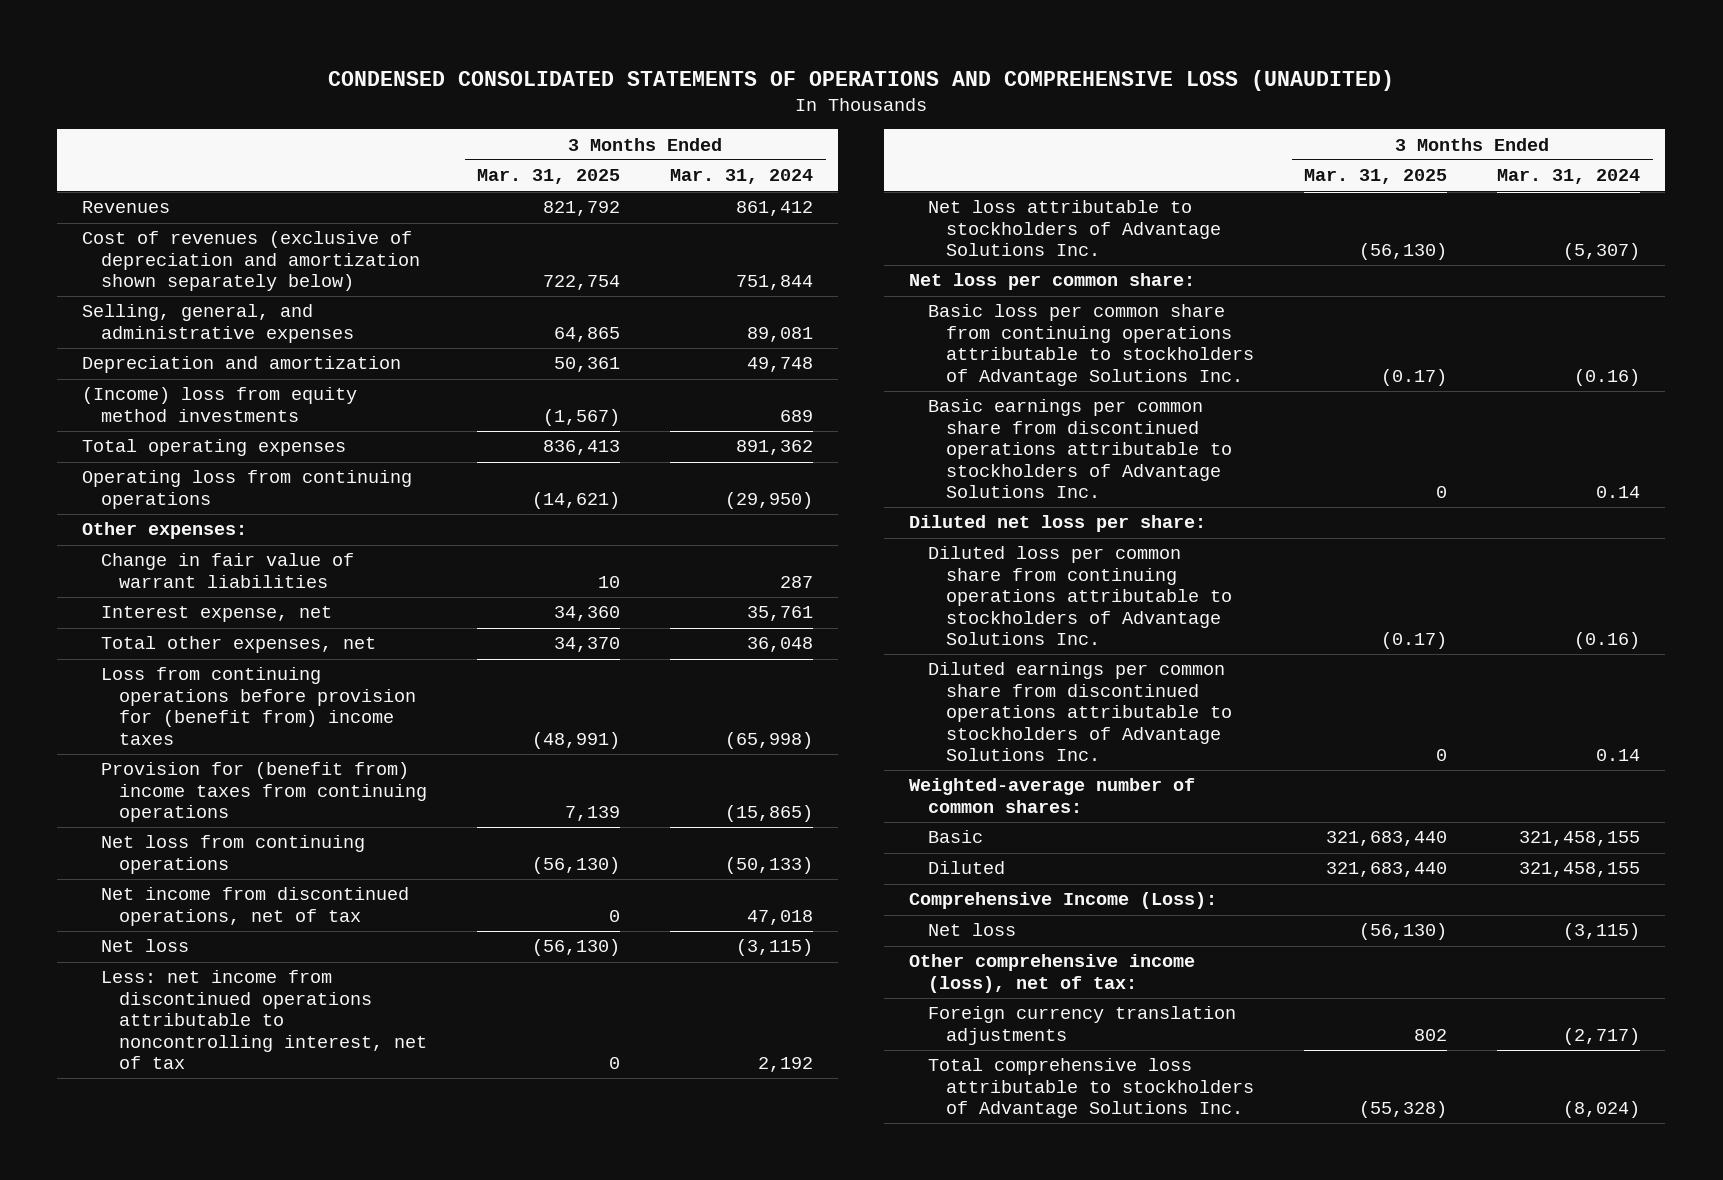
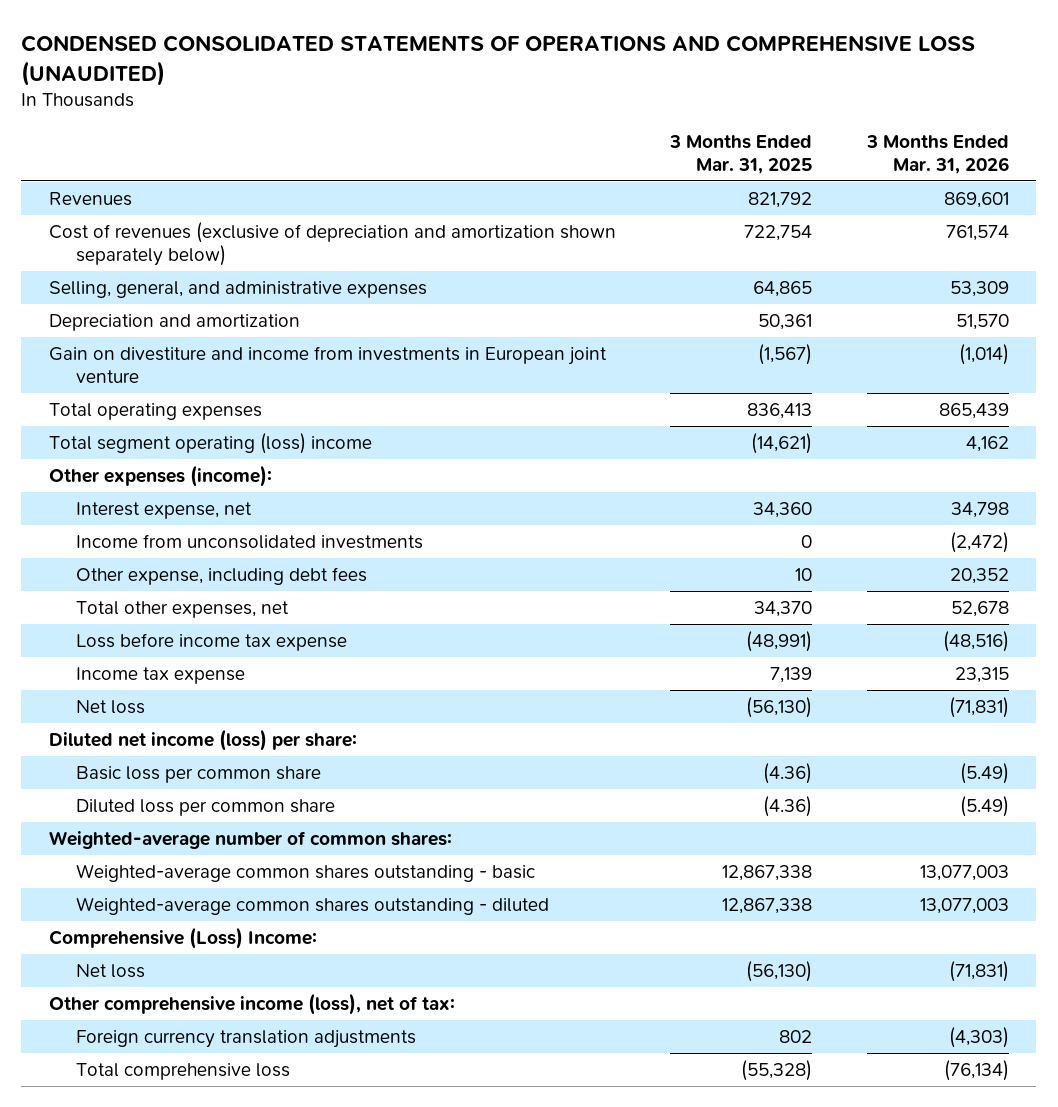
- | 3 Months Ended Mar. 31, 2025 | 3 Months Ended Mar. 31, 2024
+ | 3 Months Ended Mar. 31, 2025 | 3 Months Ended Mar. 31, 2026
- (Income) loss from equity method investments | (1,567) | 689
+ Gain on divestiture and income from investments in European joint venture | (1,567) | (1,014)
- Operating loss from continuing operations | (14,621) | (29,950)
- Other expenses:
- Change in fair value of warrant liabilities | 10 | 287
+ Total segment operating (loss) income | (14,621) | 4,162
+ Other expenses (income):
+ Income from unconsolidated investments | 0 | (2,472)
+ Other expense, including debt fees | 10 | 20,352
- Loss from continuing operations before provision for (benefit from) income taxes | (48,991) | (65,998)
- Provision for (benefit from) income taxes from continuing operations | 7,139 | (15,865)
- Net loss from continuing operations | (56,130) | (50,133)
- Net income from discontinued operations, net of tax | 0 | 47,018
+ Loss before income tax expense | (48,991) | (48,516)
+ Income tax expense | 7,139 | 23,315
- Less: net income from discontinued operations attributable to noncontrolling interest, net of tax | 0 | 2,192
- Net loss attributable to stockholders of Advantage Solutions Inc. | (56,130) | (5,307)
- Net loss per common share:
- Basic loss per common share from continuing operations attributable to stockholders of Advantage Solutions Inc. | (0.17) | (0.16)
- Basic earnings per common share from discontinued operations attributable to stockholders of Advantage Solutions Inc. | 0 | 0.14
- Diluted net loss per share:
- Diluted loss per common share from continuing operations attributable to stockholders of Advantage Solutions Inc. | (0.17) | (0.16)
- Diluted earnings per common share from discontinued operations attributable to stockholders of Advantage Solutions Inc. | 0 | 0.14
+ Diluted net income (loss) per share:
+ Basic loss per common share | (4.36) | (5.49)
+ Diluted loss per common share | (4.36) | (5.49)
- Basic | 321,683,440 | 321,458,155
- Diluted | 321,683,440 | 321,458,155
- Comprehensive Income (Loss):
+ Weighted-average common shares outstanding - basic | 12,867,338 | 13,077,003
+ Weighted-average common shares outstanding - diluted | 12,867,338 | 13,077,003
+ Comprehensive (Loss) Income:
- Total comprehensive loss attributable to stockholders of Advantage Solutions Inc. | (55,328) | (8,024)
+ Total comprehensive loss | (55,328) | (76,134)

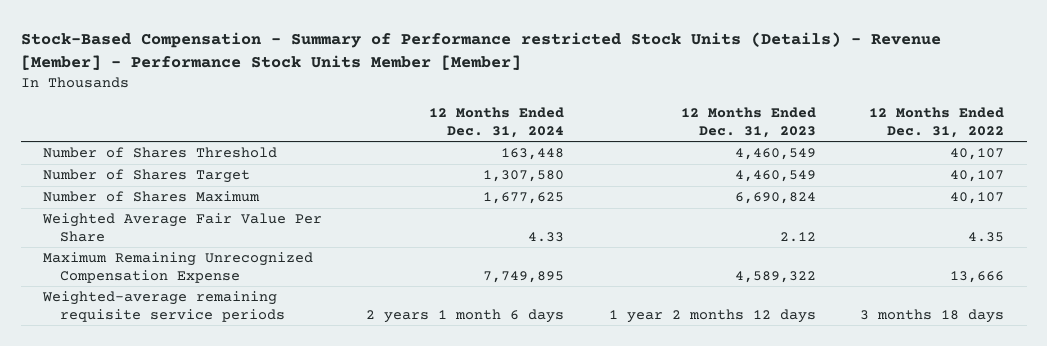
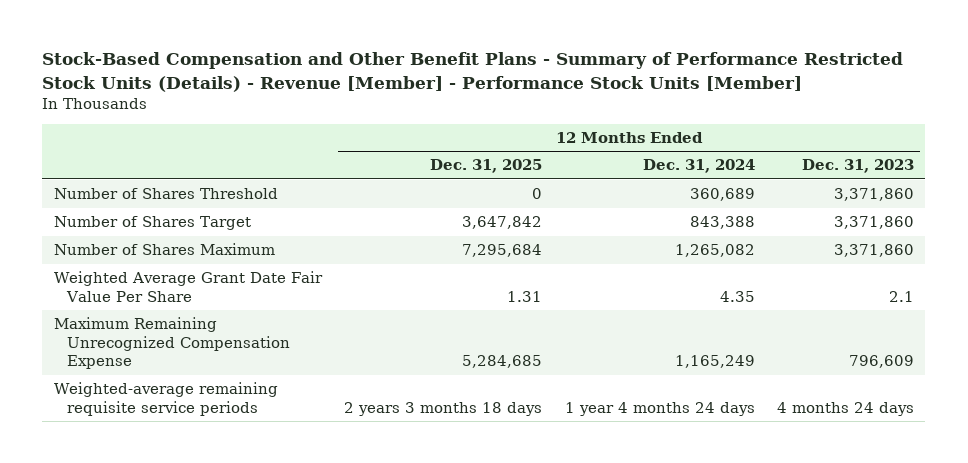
- Stock-Based Compensation - Summary of Performance restricted Stock Units (Details) - Revenue [Member] - Performance Stock Units Member [Member]
+ Stock-Based Compensation and Other Benefit Plans - Summary of Performance Restricted Stock Units (Details) - Revenue [Member] - Performance Stock Units [Member]
- | 12 Months Ended Dec. 31, 2024 | 12 Months Ended Dec. 31, 2023 | 12 Months Ended Dec. 31, 2022
+ | 12 Months Ended Dec. 31, 2025 | 12 Months Ended Dec. 31, 2024 | 12 Months Ended Dec. 31, 2023
- Number of Shares Threshold | 163,448 | 4,460,549 | 40,107
- Number of Shares Target | 1,307,580 | 4,460,549 | 40,107
- Number of Shares Maximum | 1,677,625 | 6,690,824 | 40,107
- Weighted Average Fair Value Per Share | 4.33 | 2.12 | 4.35
- Maximum Remaining Unrecognized Compensation Expense | 7,749,895 | 4,589,322 | 13,666
- Weighted-average remaining requisite service periods | 2 years 1 month 6 days | 1 year 2 months 12 days | 3 months 18 days
+ Number of Shares Threshold | 0 | 360,689 | 3,371,860
+ Number of Shares Target | 3,647,842 | 843,388 | 3,371,860
+ Number of Shares Maximum | 7,295,684 | 1,265,082 | 3,371,860
+ Weighted Average Grant Date Fair Value Per Share | 1.31 | 4.35 | 2.1
+ Maximum Remaining Unrecognized Compensation Expense | 5,284,685 | 1,165,249 | 796,609
+ Weighted-average remaining requisite service periods | 2 years 3 months 18 days | 1 year 4 months 24 days | 4 months 24 days

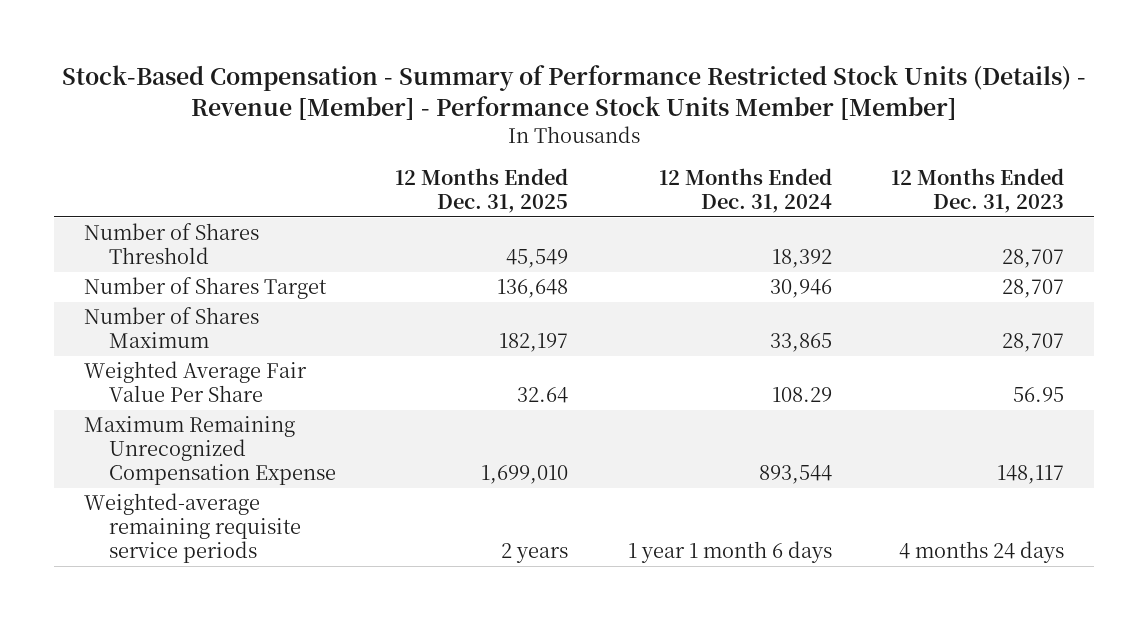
- Stock-Based Compensation and Other Benefit Plans - Summary of Performance Restricted Stock Units (Details) - Revenue [Member] - Performance Stock Units [Member]
+ Stock-Based Compensation - Summary of Performance Restricted Stock Units (Details) - Revenue [Member] - Performance Stock Units Member [Member]
- Number of Shares Threshold | 0 | 360,689 | 3,371,860
- Number of Shares Target | 3,647,842 | 843,388 | 3,371,860
- Number of Shares Maximum | 7,295,684 | 1,265,082 | 3,371,860
- Weighted Average Grant Date Fair Value Per Share | 1.31 | 4.35 | 2.1
- Maximum Remaining Unrecognized Compensation Expense | 5,284,685 | 1,165,249 | 796,609
- Weighted-average remaining requisite service periods | 2 years 3 months 18 days | 1 year 4 months 24 days | 4 months 24 days
+ Number of Shares Threshold | 45,549 | 18,392 | 28,707
+ Number of Shares Target | 136,648 | 30,946 | 28,707
+ Number of Shares Maximum | 182,197 | 33,865 | 28,707
+ Weighted Average Fair Value Per Share | 32.64 | 108.29 | 56.95
+ Maximum Remaining Unrecognized Compensation Expense | 1,699,010 | 893,544 | 148,117
+ Weighted-average remaining requisite service periods | 2 years | 1 year 1 month 6 days | 4 months 24 days

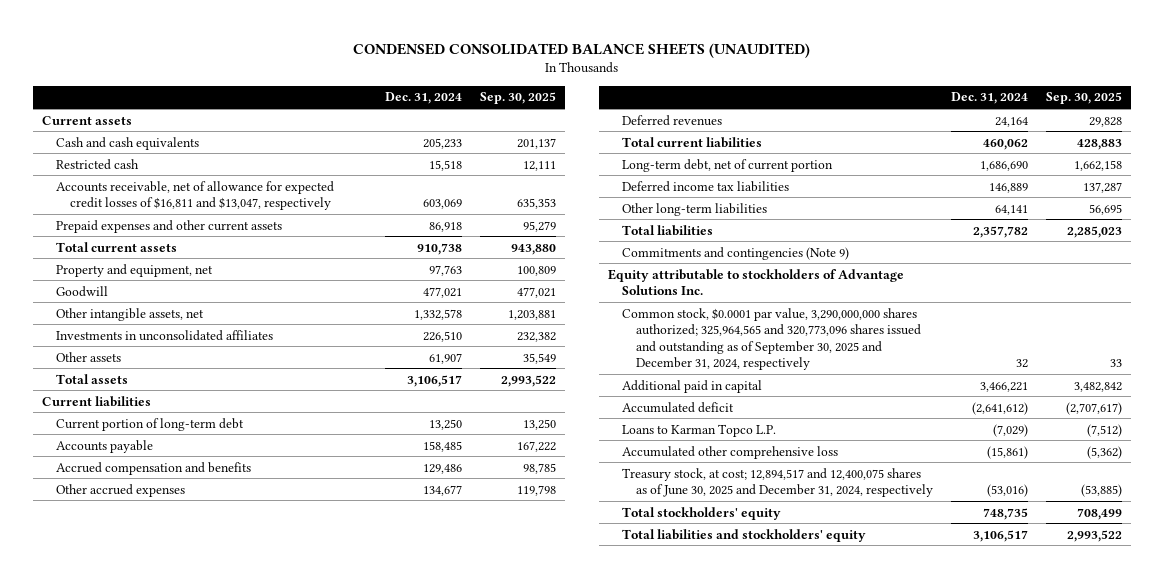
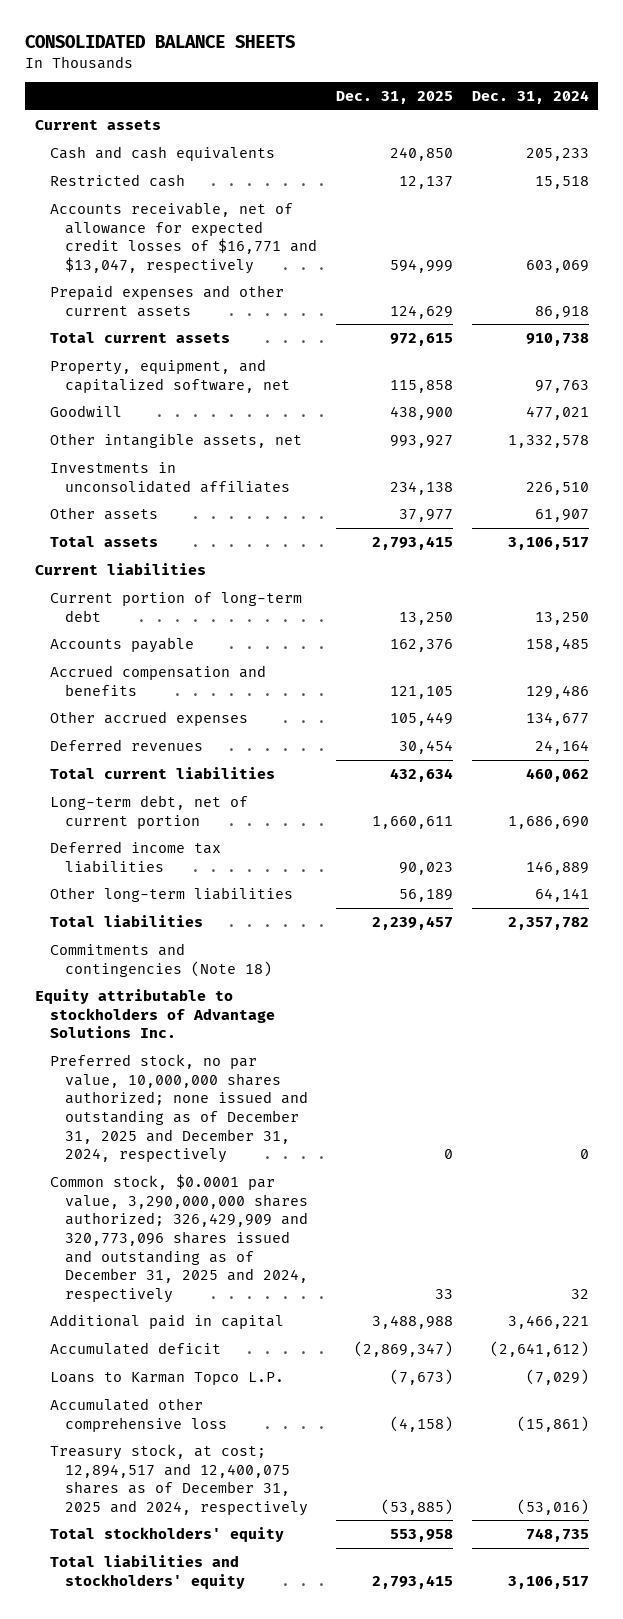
- CONDENSED CONSOLIDATED BALANCE SHEETS (UNAUDITED)
+ CONSOLIDATED BALANCE SHEETS
- | Dec. 31, 2024 | Sep. 30, 2025
+ | Dec. 31, 2025 | Dec. 31, 2024
- Accounts receivable, net of allowance for expected credit losses of $16,811 and $13,047, respectively | 603,069 | 635,353
+ Accounts receivable, net of allowance for expected credit losses of $16,771 and $13,047, respectively | 594,999 | 603,069
- Property and equipment, net | 97,763 | 100,809
+ Property, equipment, and capitalized software, net | 115,858 | 97,763
- Commitments and contingencies (Note 9)
+ Commitments and contingencies (Note 18)
- Common stock, $0.0001 par value, 3,290,000,000 shares authorized; 325,964,565 and 320,773,096 shares issued and outstanding as of September 30, 2025 and December 31, 2024, respectively | 32 | 33
+ Preferred stock, no par value, 10,000,000 shares authorized; none issued and outstanding as of December 31, 2025 and December 31, 2024, respectively | 0 | 0
+ Common stock, $0.0001 par value, 3,290,000,000 shares authorized; 326,429,909 and 320,773,096 shares issued and outstanding as of December 31, 2025 and 2024, respectively | 33 | 32
- Treasury stock, at cost; 12,894,517 and 12,400,075 shares as of June 30, 2025 and December 31, 2024, respectively | (53,016) | (53,885)
+ Treasury stock, at cost; 12,894,517 and 12,400,075 shares as of December 31, 2025 and 2024, respectively | (53,885) | (53,016)

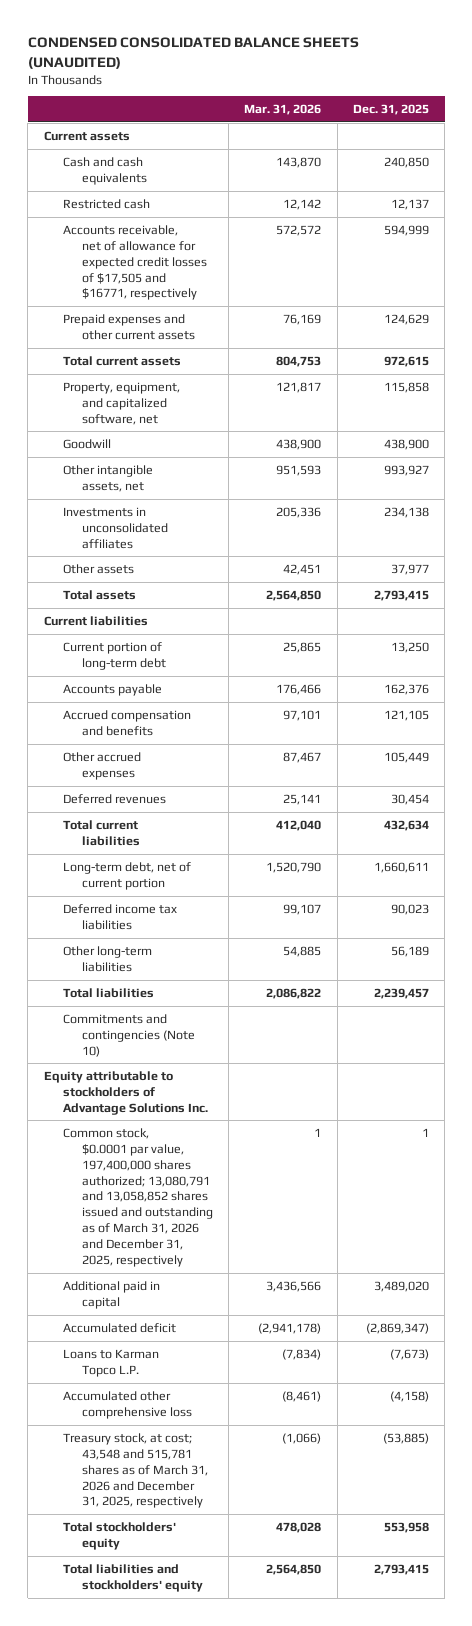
- CONSOLIDATED BALANCE SHEETS
+ CONDENSED CONSOLIDATED BALANCE SHEETS (UNAUDITED)
- | Dec. 31, 2025 | Dec. 31, 2024
+ | Mar. 31, 2026 | Dec. 31, 2025
- Accounts receivable, net of allowance for expected credit losses of $16,771 and $13,047, respectively | 594,999 | 603,069
+ Accounts receivable, net of allowance for expected credit losses of $17,505 and $16771, respectively | 572,572 | 594,999
- Commitments and contingencies (Note 18)
+ Commitments and contingencies (Note 10)
- Preferred stock, no par value, 10,000,000 shares authorized; none issued and outstanding as of December 31, 2025 and December 31, 2024, respectively | 0 | 0
- Common stock, $0.0001 par value, 3,290,000,000 shares authorized; 326,429,909 and 320,773,096 shares issued and outstanding as of December 31, 2025 and 2024, respectively | 33 | 32
- Additional paid in capital | 3,488,988 | 3,466,221
+ Common stock, $0.0001 par value, 197,400,000 shares authorized; 13,080,791 and 13,058,852 shares issued and outstanding as of March 31, 2026 and December 31, 2025, respectively | 1 | 1
+ Additional paid in capital | 3,436,566 | 3,489,020
- Treasury stock, at cost; 12,894,517 and 12,400,075 shares as of December 31, 2025 and 2024, respectively | (53,885) | (53,016)
+ Treasury stock, at cost; 43,548 and 515,781 shares as of March 31, 2026 and December 31, 2025, respectively | (1,066) | (53,885)

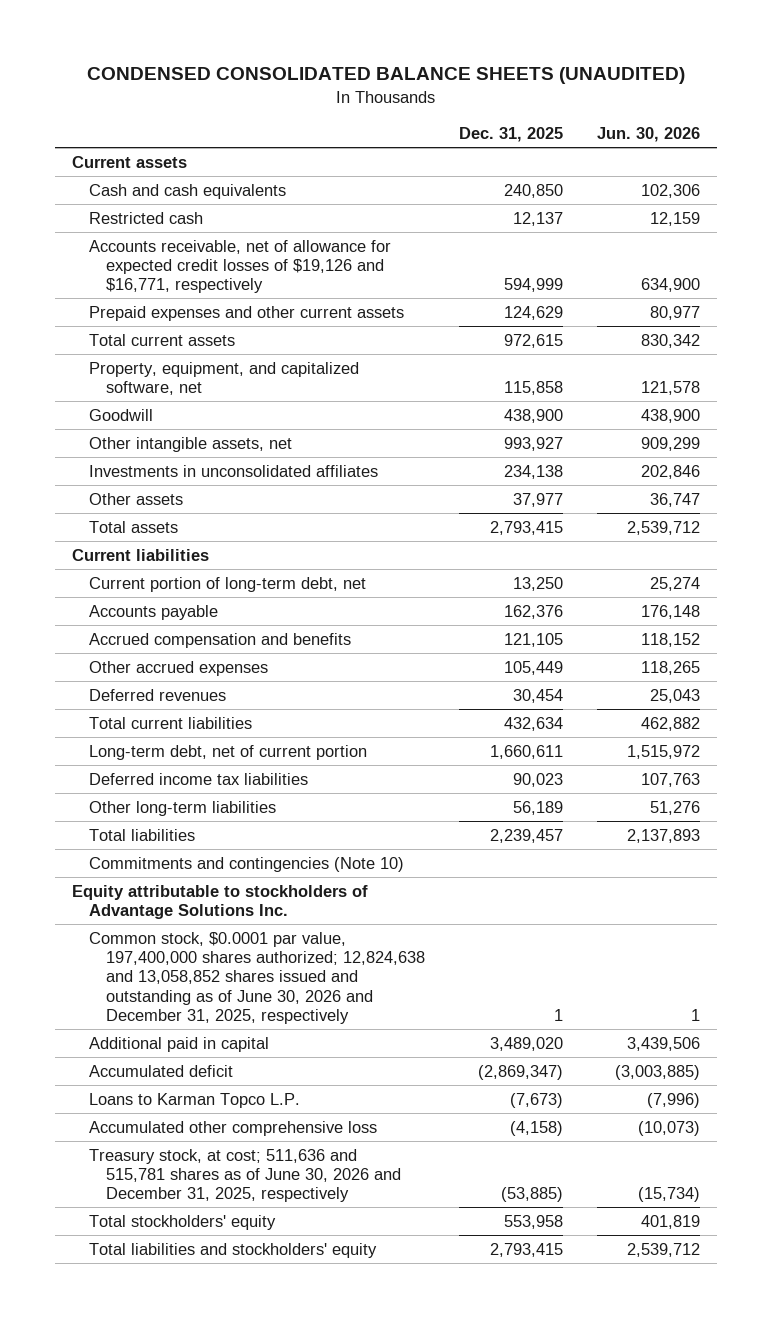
- | Mar. 31, 2026 | Dec. 31, 2025
+ | Dec. 31, 2025 | Jun. 30, 2026
- Accounts receivable, net of allowance for expected credit losses of $17,505 and $16771, respectively | 572,572 | 594,999
+ Accounts receivable, net of allowance for expected credit losses of $19,126 and $16,771, respectively | 594,999 | 634,900
- Current portion of long-term debt | 25,865 | 13,250
+ Current portion of long-term debt, net | 13,250 | 25,274
- Common stock, $0.0001 par value, 197,400,000 shares authorized; 13,080,791 and 13,058,852 shares issued and outstanding as of March 31, 2026 and December 31, 2025, respectively | 1 | 1
+ Common stock, $0.0001 par value, 197,400,000 shares authorized; 12,824,638 and 13,058,852 shares issued and outstanding as of June 30, 2026 and December 31, 2025, respectively | 1 | 1
- Treasury stock, at cost; 43,548 and 515,781 shares as of March 31, 2026 and December 31, 2025, respectively | (1,066) | (53,885)
+ Treasury stock, at cost; 511,636 and 515,781 shares as of June 30, 2026 and December 31, 2025, respectively | (53,885) | (15,734)

